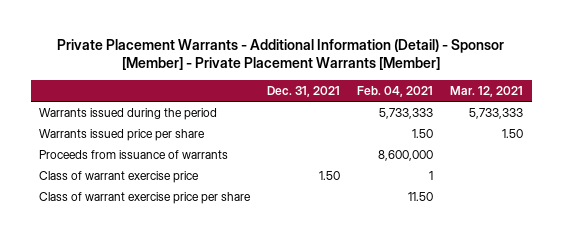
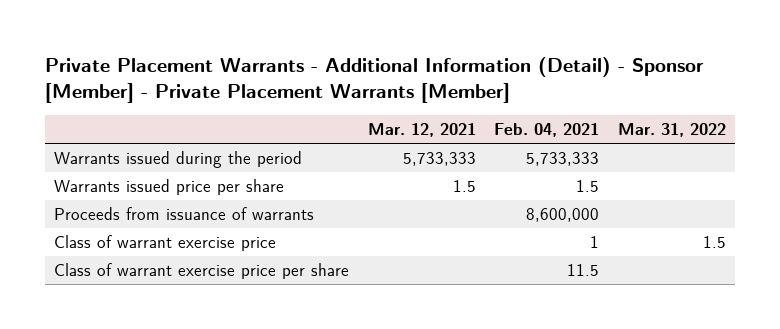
- | Dec. 31, 2021 | Feb. 04, 2021 | Mar. 12, 2021
+ | Mar. 12, 2021 | Feb. 04, 2021 | Mar. 31, 2022
- Warrants issued price per share | | 1.50 | 1.50
+ Warrants issued price per share | 1.5 | 1.5 |
- Class of warrant exercise price per share | | 11.50 |
+ Class of warrant exercise price per share | | 11.5 |

